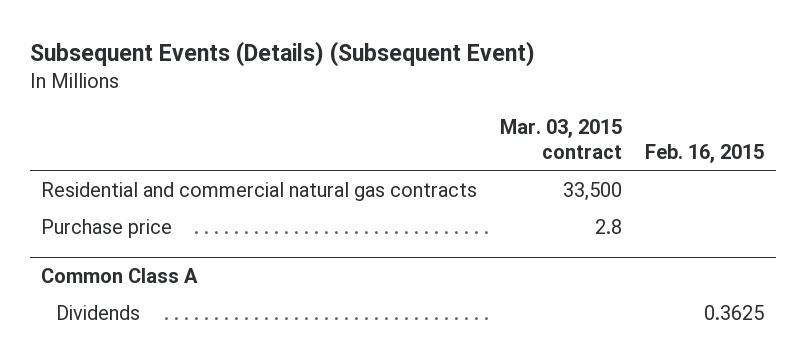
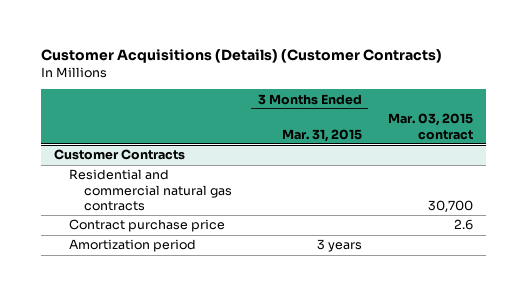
- Subsequent Events (Details) (Subsequent Event)
+ Customer Acquisitions (Details) (Customer Contracts)
- | Mar. 03, 2015 contract | Feb. 16, 2015
+ | 3 Months Ended Mar. 31, 2015 | Mar. 03, 2015 contract
- Residential and commercial natural gas contracts | 33,500 |
- Purchase price | 2.8 |
- Common Class A
- Dividends | | 0.3625
+ Customer Contracts
+ Residential and commercial natural gas contracts | | 30,700
+ Contract purchase price | | 2.6
+ Amortization period | 3 years |

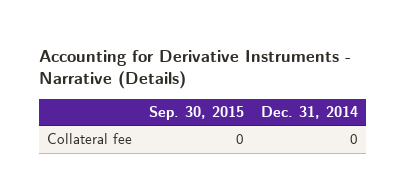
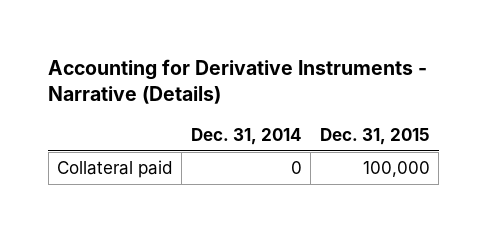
- | Sep. 30, 2015 | Dec. 31, 2014
+ | Dec. 31, 2014 | Dec. 31, 2015
- Collateral fee | 0 | 0
+ Collateral paid | 0 | 100,000

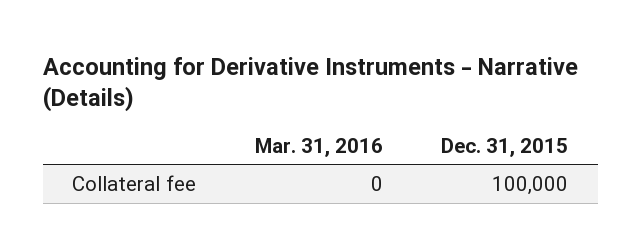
- | Dec. 31, 2014 | Dec. 31, 2015
+ | Mar. 31, 2016 | Dec. 31, 2015
- Collateral paid | 0 | 100,000
+ Collateral fee | 0 | 100,000

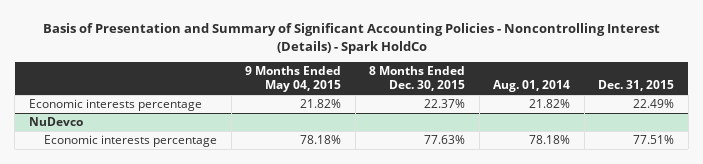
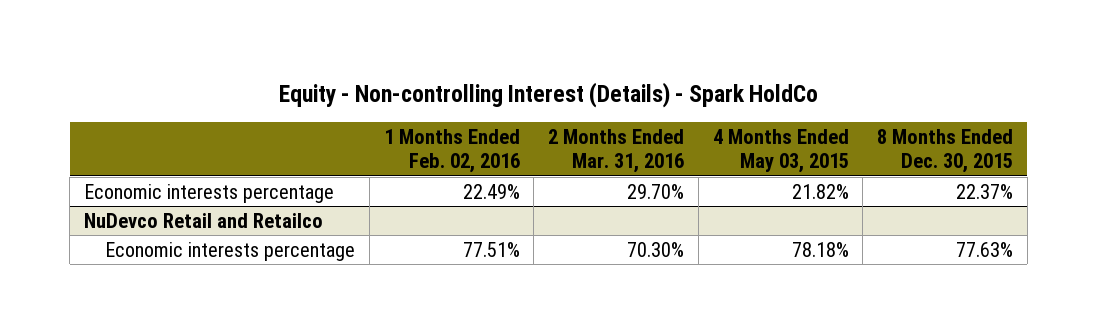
- Basis of Presentation and Summary of Significant Accounting Policies - Noncontrolling Interest (Details) - Spark HoldCo
+ Equity - Non-controlling Interest (Details) - Spark HoldCo
- | 9 Months Ended May 04, 2015 | 8 Months Ended Dec. 30, 2015 | Aug. 01, 2014 | Dec. 31, 2015
+ | 1 Months Ended Feb. 02, 2016 | 2 Months Ended Mar. 31, 2016 | 4 Months Ended May 03, 2015 | 8 Months Ended Dec. 30, 2015
- NuDevco
+ NuDevco Retail and Retailco

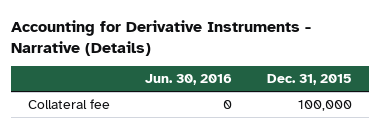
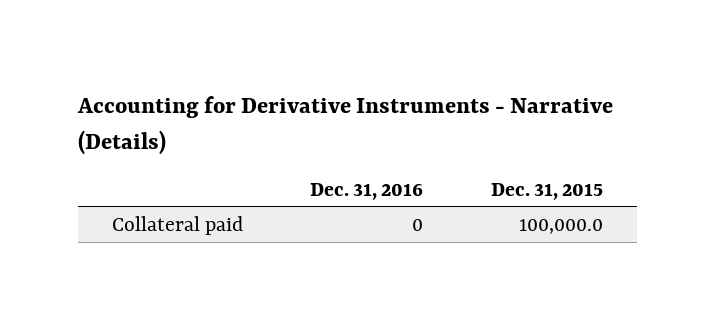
- | Jun. 30, 2016 | Dec. 31, 2015
+ | Dec. 31, 2016 | Dec. 31, 2015
- Collateral fee | 0 | 100,000
+ Collateral paid | 0 | 100,000.0

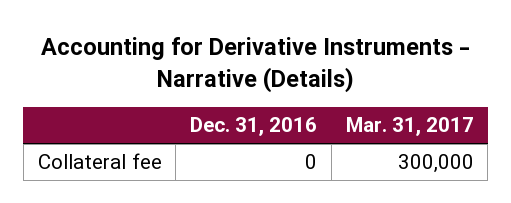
- | Dec. 31, 2016 | Dec. 31, 2015
+ | Dec. 31, 2016 | Mar. 31, 2017
- Collateral paid | 0 | 100,000.0
+ Collateral fee | 0 | 300,000

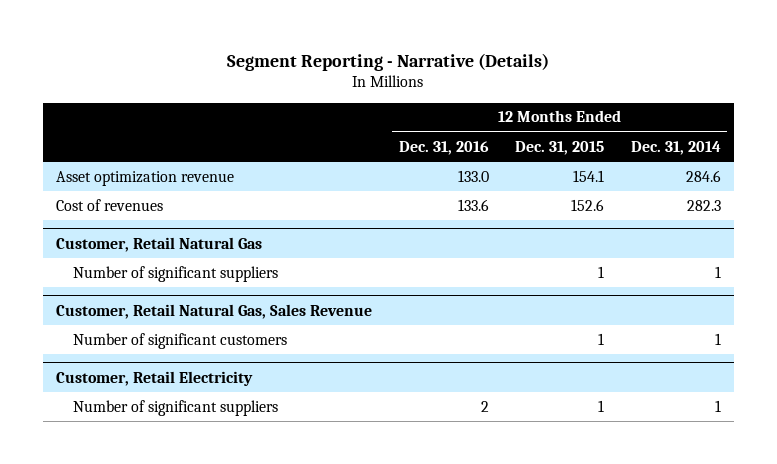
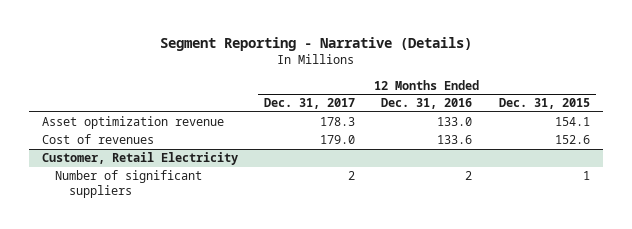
- | 12 Months Ended Dec. 31, 2016 | 12 Months Ended Dec. 31, 2015 | 12 Months Ended Dec. 31, 2014
+ | 12 Months Ended Dec. 31, 2017 | 12 Months Ended Dec. 31, 2016 | 12 Months Ended Dec. 31, 2015
- Customer, Retail Natural Gas
- Number of significant suppliers | | 1 | 1
- Customer, Retail Natural Gas, Sales Revenue
- Number of significant customers | | 1 | 1

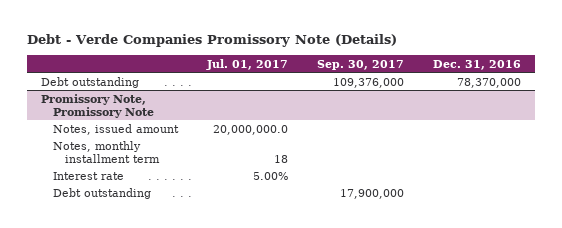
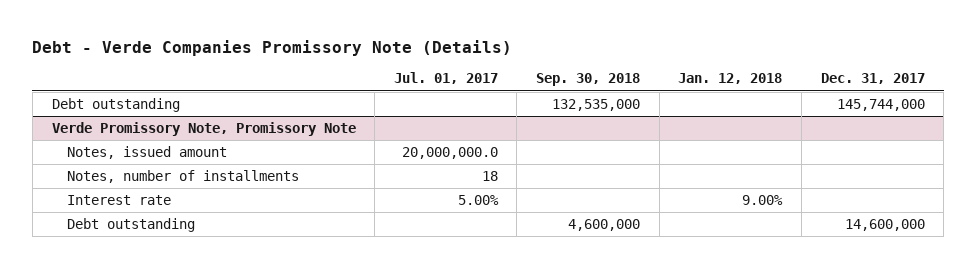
- | Jul. 01, 2017 | Sep. 30, 2017 | Dec. 31, 2016
+ | Jul. 01, 2017 | Sep. 30, 2018 | Jan. 12, 2018 | Dec. 31, 2017
- Promissory Note, Promissory Note
+ Verde Promissory Note, Promissory Note
- Notes, monthly installment term | 18 | |
+ Notes, number of installments | 18 | | |

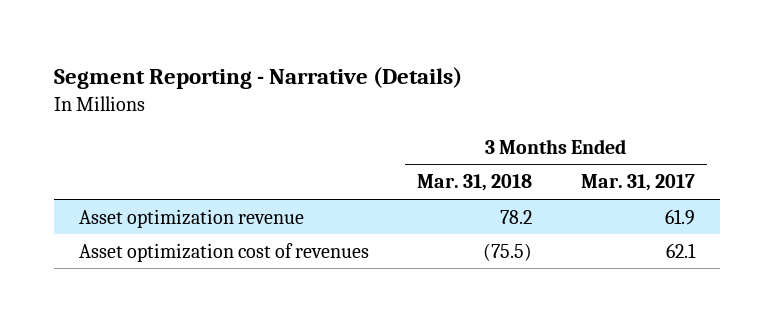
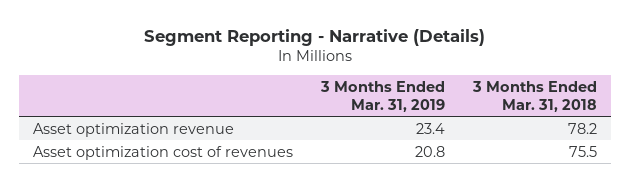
- | 3 Months Ended Mar. 31, 2018 | 3 Months Ended Mar. 31, 2017
+ | 3 Months Ended Mar. 31, 2019 | 3 Months Ended Mar. 31, 2018
- Asset optimization cost of revenues | (75.5) | 62.1
+ Asset optimization cost of revenues | 20.8 | 75.5

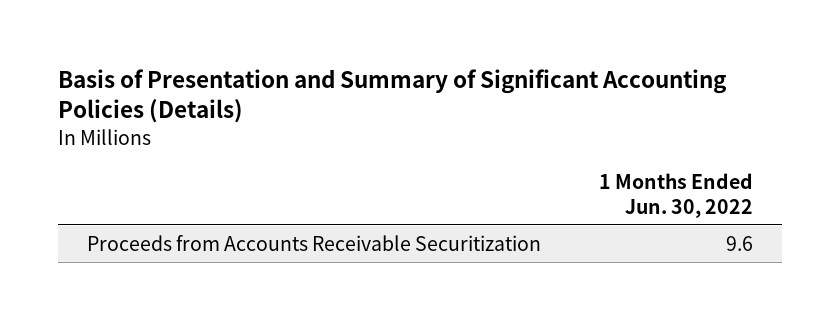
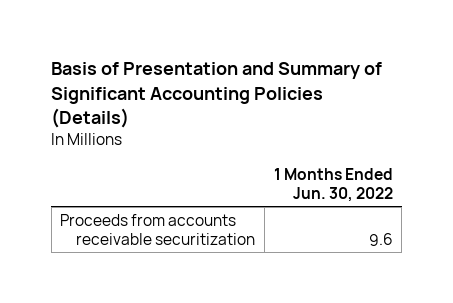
- Proceeds from Accounts Receivable Securitization | 9.6
+ Proceeds from accounts receivable securitization | 9.6

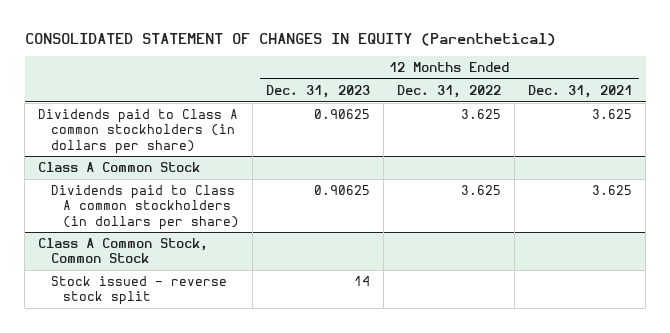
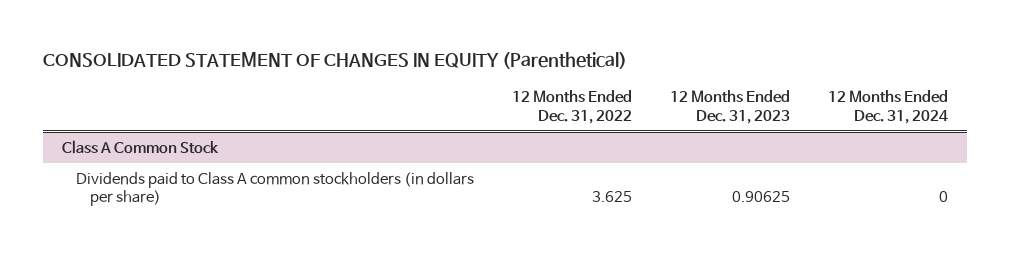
- | 12 Months Ended Dec. 31, 2023 | 12 Months Ended Dec. 31, 2022 | 12 Months Ended Dec. 31, 2021
+ | 12 Months Ended Dec. 31, 2022 | 12 Months Ended Dec. 31, 2023 | 12 Months Ended Dec. 31, 2024
- Dividends paid to Class A common stockholders (in dollars per share) | 0.90625 | 3.625 | 3.625
- Class A Common Stock, Common Stock
- Stock issued - reverse stock split | 14 | |

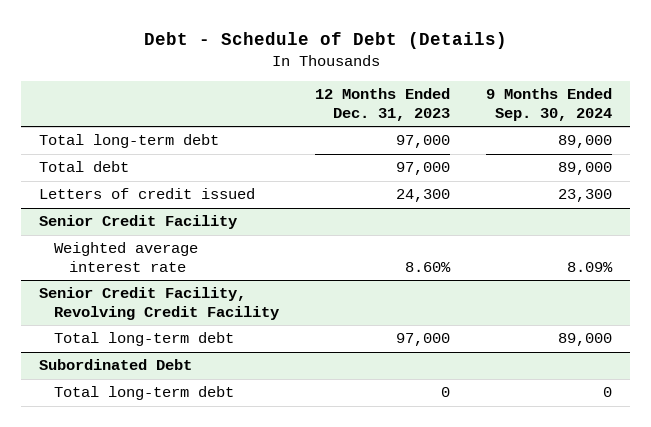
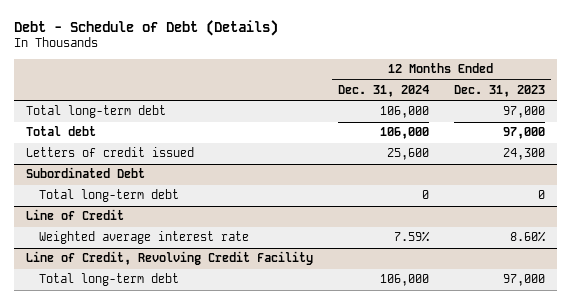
- | 12 Months Ended Dec. 31, 2023 | 9 Months Ended Sep. 30, 2024
+ | 12 Months Ended Dec. 31, 2024 | 12 Months Ended Dec. 31, 2023
- Senior Credit Facility
- Weighted average interest rate | 8.60% | 8.09%
- Senior Credit Facility, Revolving Credit Facility
- Total long-term debt | 97,000 | 89,000
+ Line of Credit
+ Weighted average interest rate | 7.59% | 8.60%
+ Line of Credit, Revolving Credit Facility
+ Total long-term debt | 106,000 | 97,000

